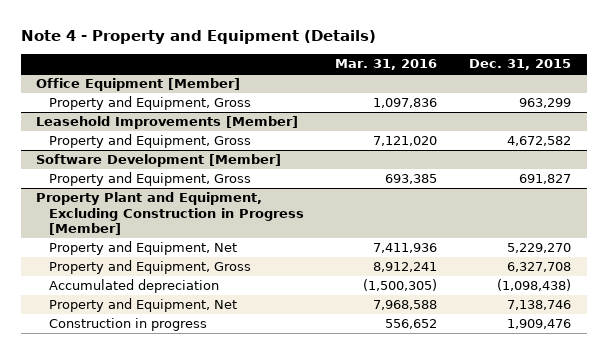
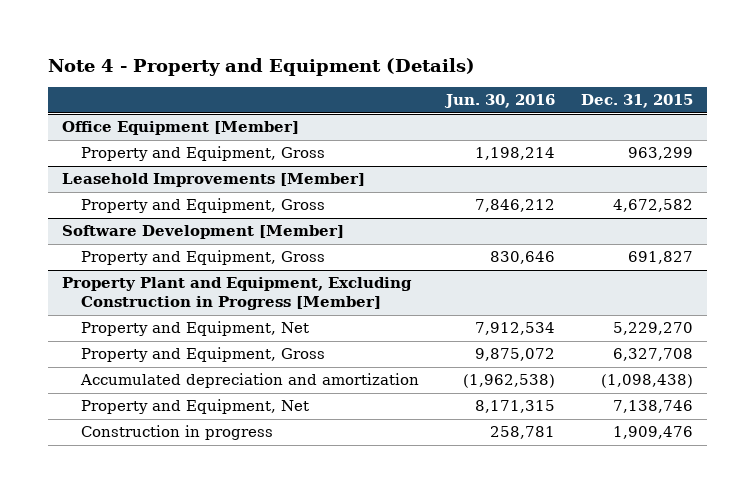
- | Mar. 31, 2016 | Dec. 31, 2015
+ | Jun. 30, 2016 | Dec. 31, 2015
@ Property Plant and Equipment, Excluding Construction in Progress [Member]
- Accumulated depreciation | (1,500,305) | (1,098,438)
+ Accumulated depreciation and amortization | (1,962,538) | (1,098,438)

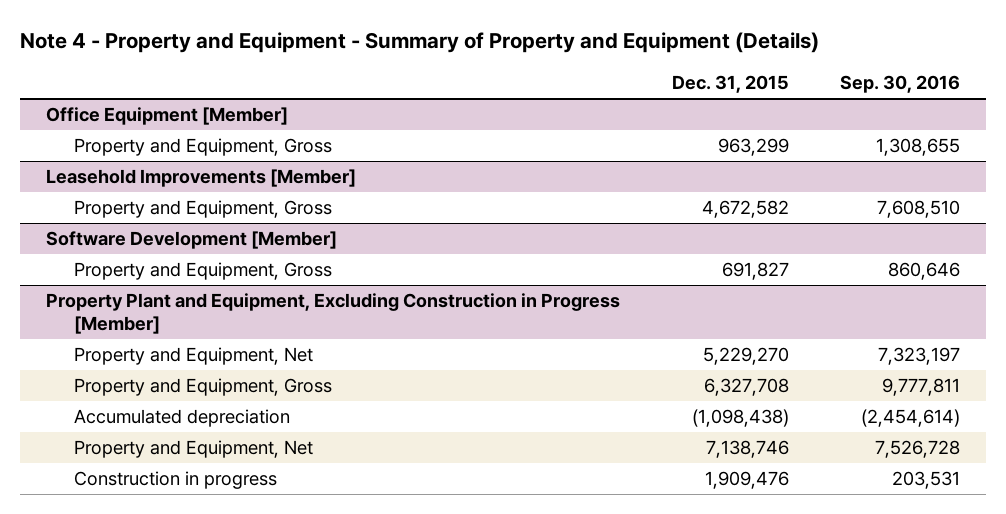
- Note 4 - Property and Equipment (Details)
+ Note 4 - Property and Equipment - Summary of Property and Equipment (Details)
- | Jun. 30, 2016 | Dec. 31, 2015
+ | Dec. 31, 2015 | Sep. 30, 2016
@ Property Plant and Equipment, Excluding Construction in Progress [Member]
- Accumulated depreciation and amortization | (1,962,538) | (1,098,438)
+ Accumulated depreciation | (1,098,438) | (2,454,614)

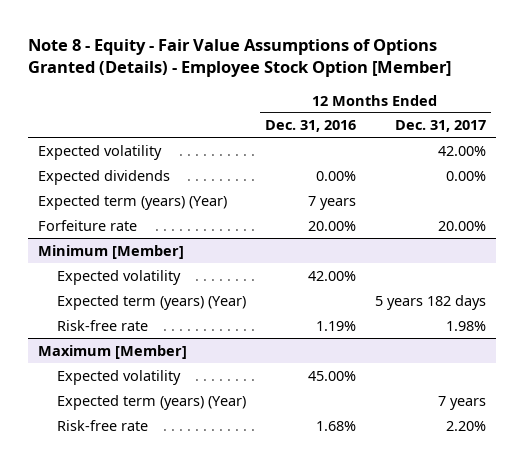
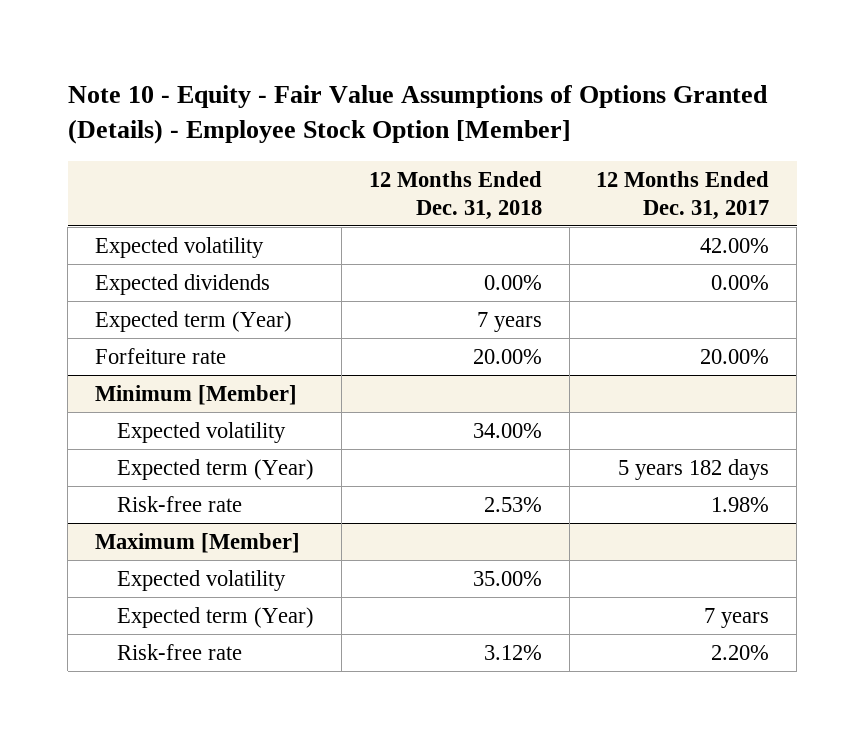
- Note 8 - Equity - Fair Value Assumptions of Options Granted (Details) - Employee Stock Option [Member]
+ Note 10 - Equity - Fair Value Assumptions of Options Granted (Details) - Employee Stock Option [Member]
- | 12 Months Ended Dec. 31, 2016 | 12 Months Ended Dec. 31, 2017
+ | 12 Months Ended Dec. 31, 2018 | 12 Months Ended Dec. 31, 2017
- Expected term (years) (Year) | 7 years |
+ Expected term (Year) | 7 years |
@ Minimum [Member]
- Expected term (years) (Year) | | 5 years 182 days
+ Expected term (Year) | | 5 years 182 days
@ Maximum [Member]
- Expected term (years) (Year) | | 7 years
+ Expected term (Year) | | 7 years

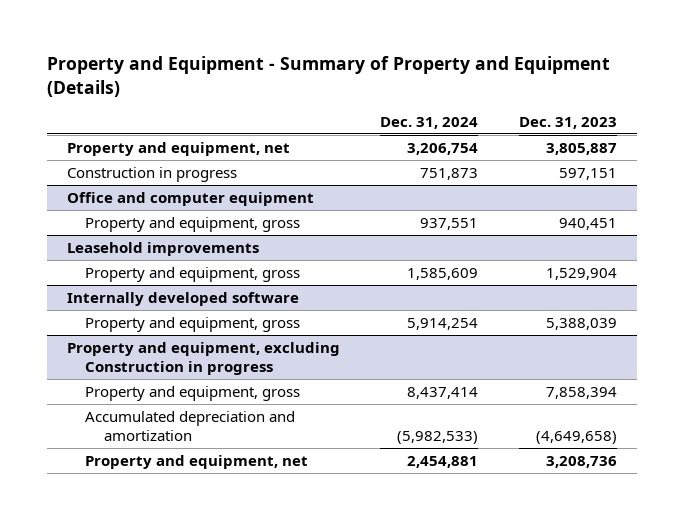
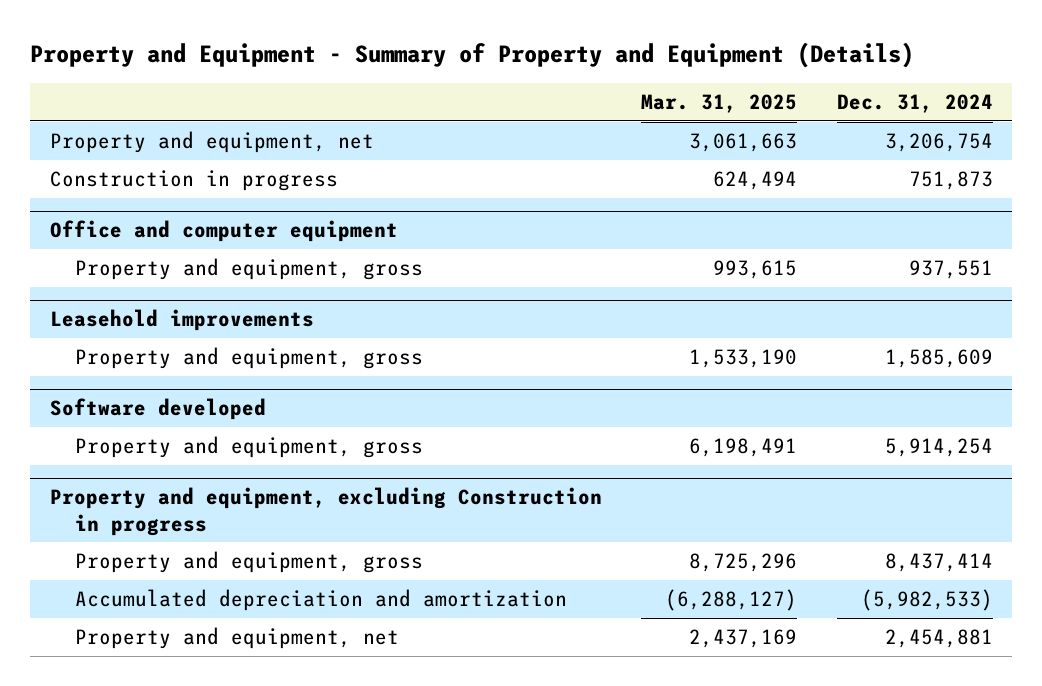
- | Dec. 31, 2024 | Dec. 31, 2023
+ | Mar. 31, 2025 | Dec. 31, 2024
- Internally developed software
+ Software developed

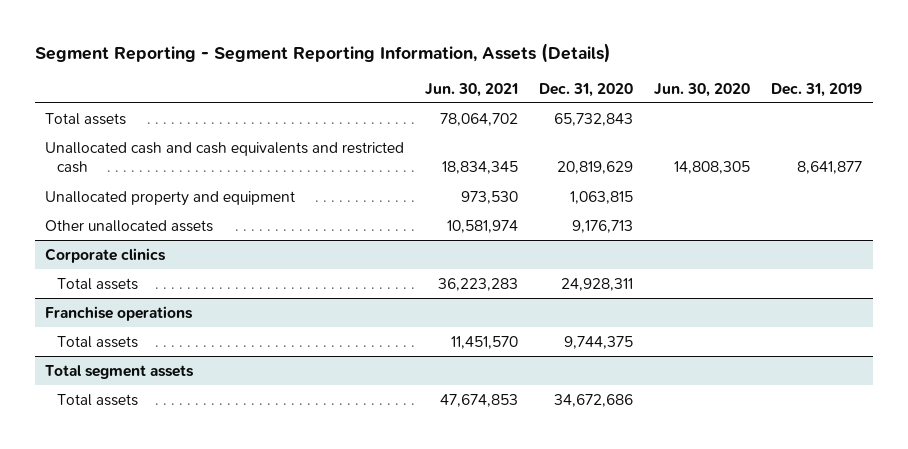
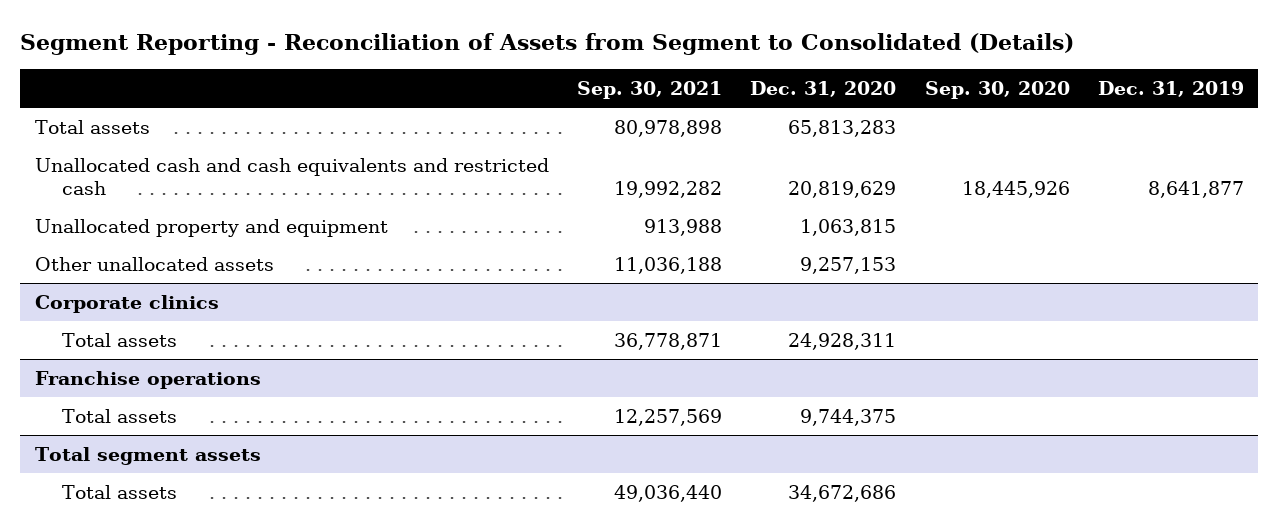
- Segment Reporting - Segment Reporting Information, Assets (Details)
+ Segment Reporting - Reconciliation of Assets from Segment to Consolidated (Details)
- | Jun. 30, 2021 | Dec. 31, 2020 | Jun. 30, 2020 | Dec. 31, 2019
+ | Sep. 30, 2021 | Dec. 31, 2020 | Sep. 30, 2020 | Dec. 31, 2019
- Total assets | 78,064,702 | 65,732,843 | |
+ Total assets | 80,978,898 | 65,813,283 | |
- Other unallocated assets | 10,581,974 | 9,176,713 | |
+ Other unallocated assets | 11,036,188 | 9,257,153 | |

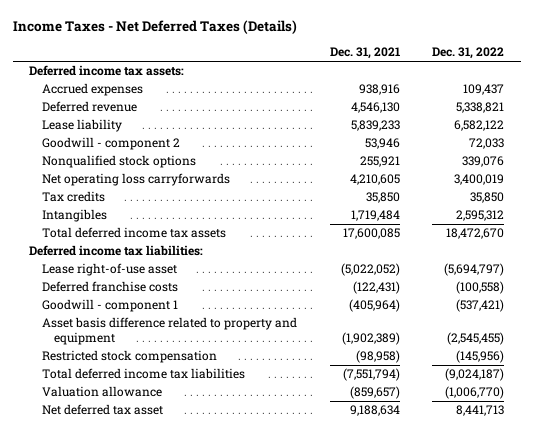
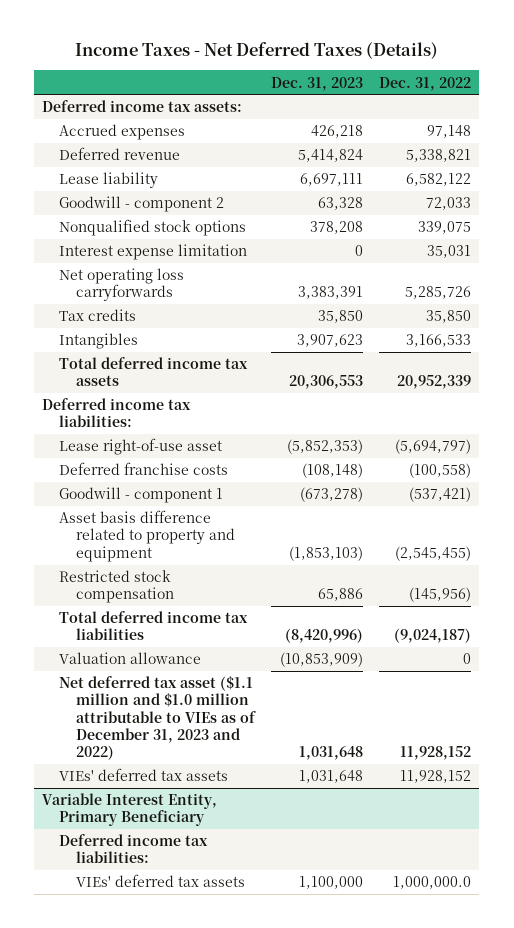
- | Dec. 31, 2021 | Dec. 31, 2022
+ | Dec. 31, 2023 | Dec. 31, 2022
- Accrued expenses | 938,916 | 109,437
+ Accrued expenses | 426,218 | 97,148
- Nonqualified stock options | 255,921 | 339,076
- Net operating loss carryforwards | 4,210,605 | 3,400,019
+ Nonqualified stock options | 378,208 | 339,075
+ Interest expense limitation | 0 | 35,031
+ Net operating loss carryforwards | 3,383,391 | 5,285,726
- Intangibles | 1,719,484 | 2,595,312
- Total deferred income tax assets | 17,600,085 | 18,472,670
+ Intangibles | 3,907,623 | 3,166,533
+ Total deferred income tax assets | 20,306,553 | 20,952,339
- Valuation allowance | (859,657) | (1,006,770)
- Net deferred tax asset | 9,188,634 | 8,441,713
+ Valuation allowance | (10,853,909) | 0
+ Net deferred tax asset ($1.1 million and $1.0 million attributable to VIEs as of December 31, 2023 and 2022) | 1,031,648 | 11,928,152
+ VIEs' deferred tax assets | 1,031,648 | 11,928,152
+ Variable Interest Entity, Primary Beneficiary
+ Deferred income tax liabilities:
+ VIEs' deferred tax assets | 1,100,000 | 1,000,000.0

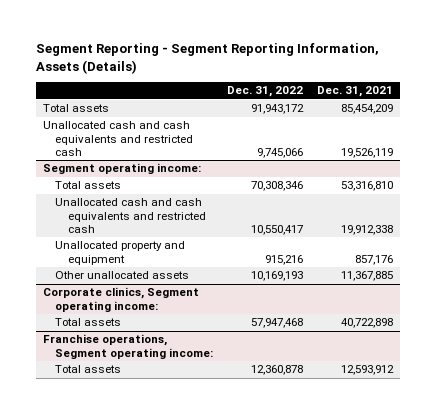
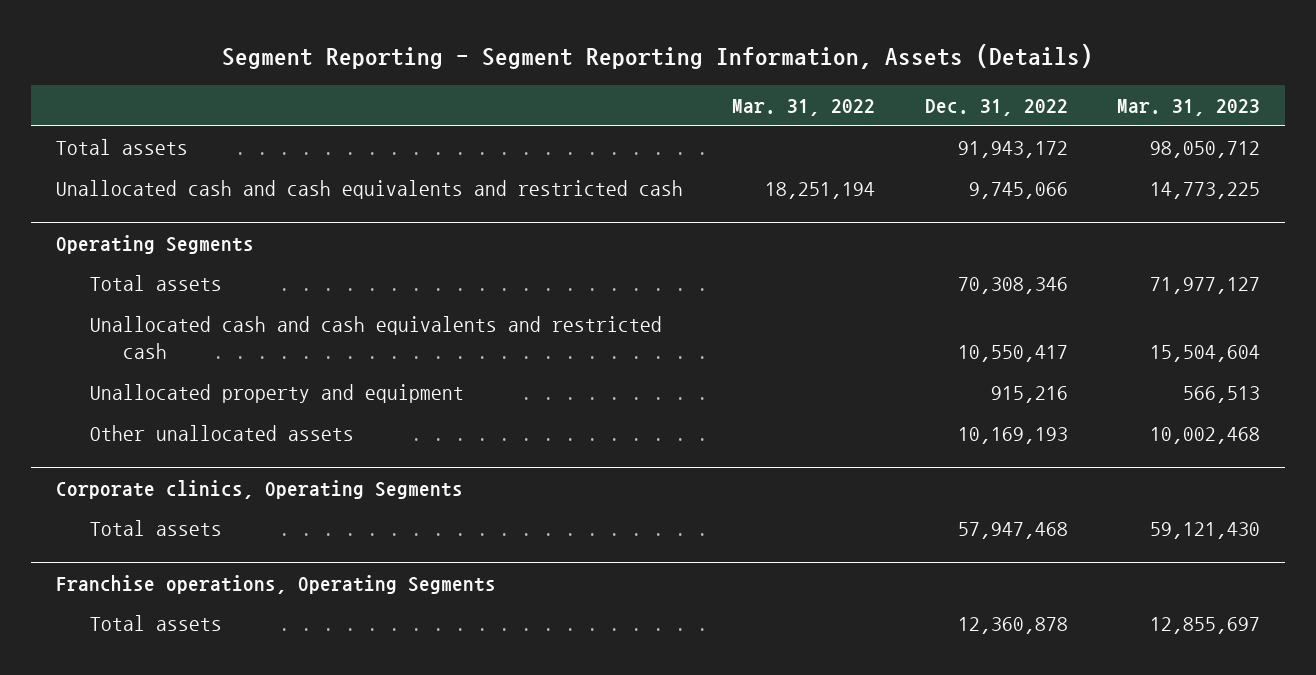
- | Dec. 31, 2022 | Dec. 31, 2021
+ | Mar. 31, 2022 | Dec. 31, 2022 | Mar. 31, 2023
- Segment operating income:
+ Operating Segments
- Corporate clinics, Segment operating income:
+ Corporate clinics, Operating Segments
- Franchise operations, Segment operating income:
+ Franchise operations, Operating Segments

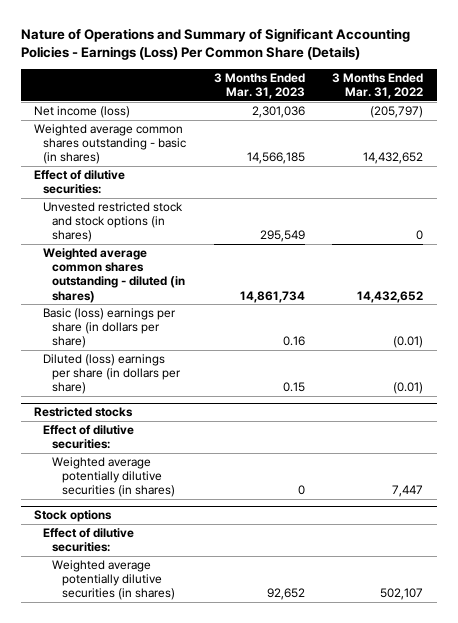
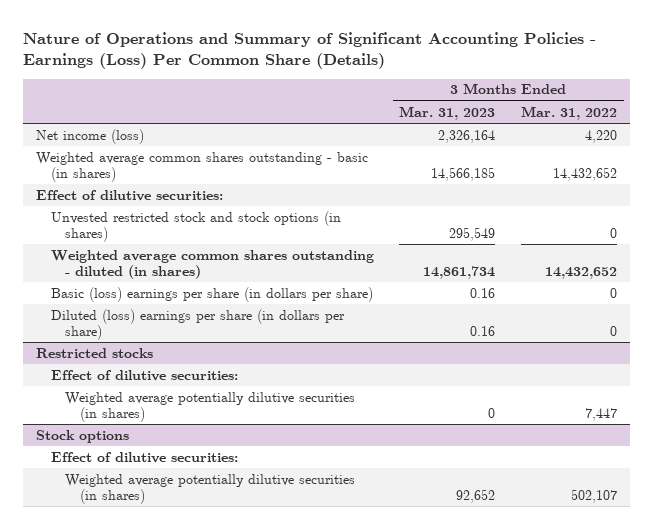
- Net income (loss) | 2,301,036 | (205,797)
+ Net income (loss) | 2,326,164 | 4,220
- Basic (loss) earnings per share (in dollars per share) | 0.16 | (0.01)
- Diluted (loss) earnings per share (in dollars per share) | 0.15 | (0.01)
+ Basic (loss) earnings per share (in dollars per share) | 0.16 | 0
+ Diluted (loss) earnings per share (in dollars per share) | 0.16 | 0

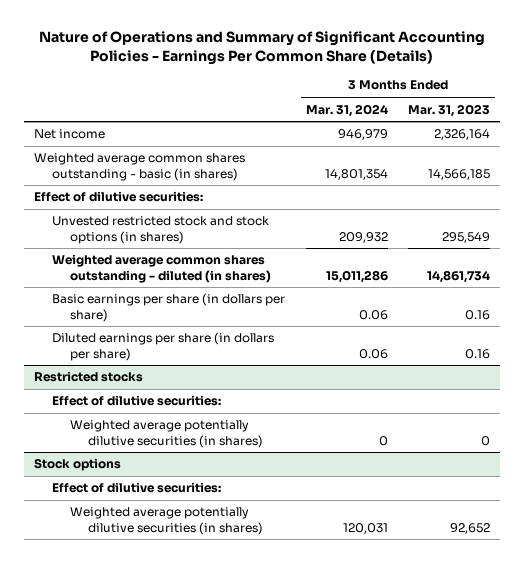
- Nature of Operations and Summary of Significant Accounting Policies - Earnings (Loss) Per Common Share (Details)
+ Nature of Operations and Summary of Significant Accounting Policies - Earnings Per Common Share (Details)
- | 3 Months Ended Mar. 31, 2023 | 3 Months Ended Mar. 31, 2022
+ | 3 Months Ended Mar. 31, 2024 | 3 Months Ended Mar. 31, 2023
- Net income (loss) | 2,326,164 | 4,220
+ Net income | 946,979 | 2,326,164
- Basic (loss) earnings per share (in dollars per share) | 0.16 | 0
- Diluted (loss) earnings per share (in dollars per share) | 0.16 | 0
+ Basic earnings per share (in dollars per share) | 0.06 | 0.16
+ Diluted earnings per share (in dollars per share) | 0.06 | 0.16

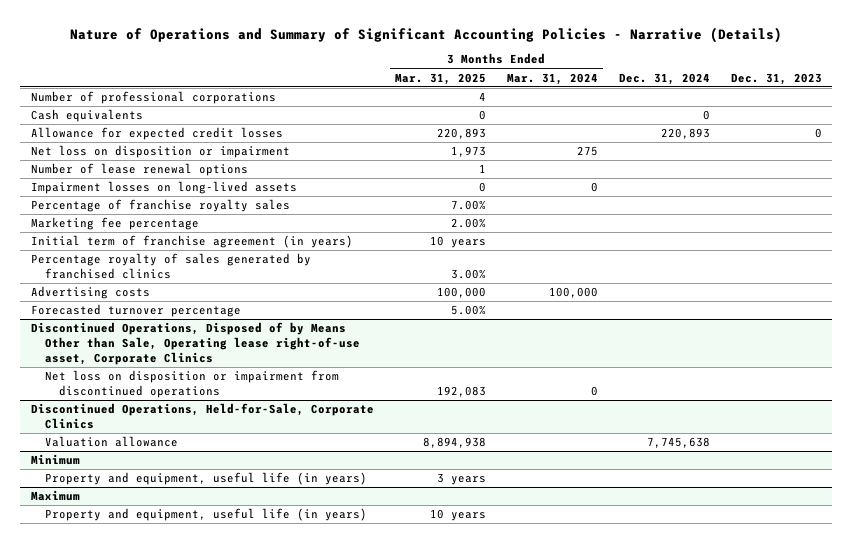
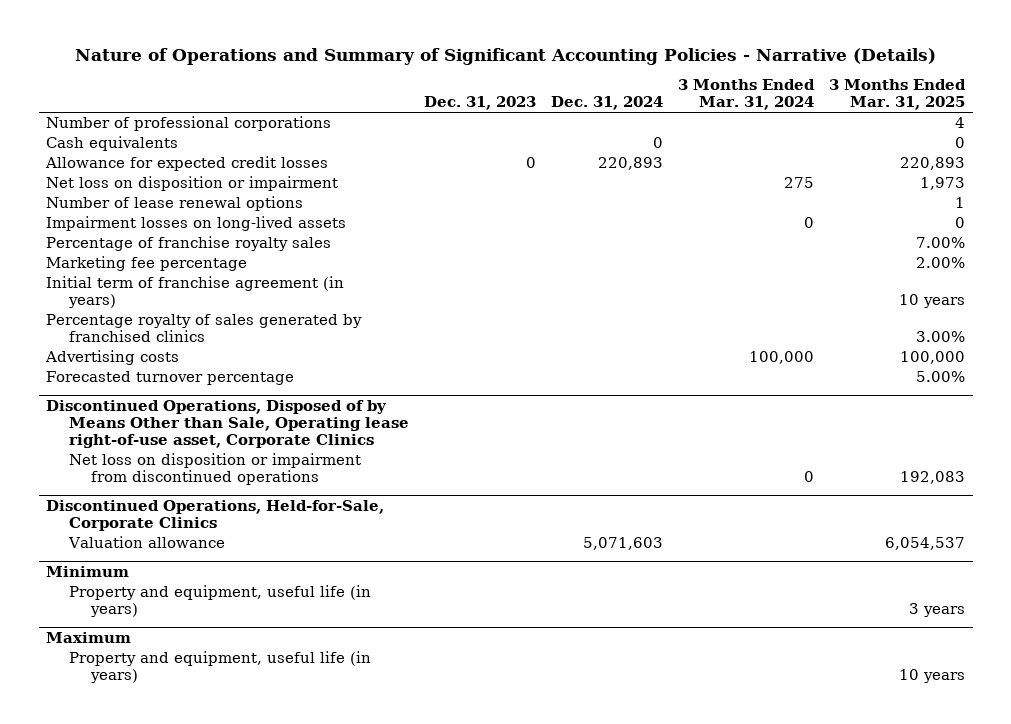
- | 3 Months Ended Mar. 31, 2025 | 3 Months Ended Mar. 31, 2024 | Dec. 31, 2024 | Dec. 31, 2023
+ | Dec. 31, 2023 | Dec. 31, 2024 | 3 Months Ended Mar. 31, 2024 | 3 Months Ended Mar. 31, 2025
@ Discontinued Operations, Held-for-Sale, Corporate Clinics
- Valuation allowance | 8,894,938 | | 7,745,638 |
+ Valuation allowance | | 5,071,603 | | 6,054,537

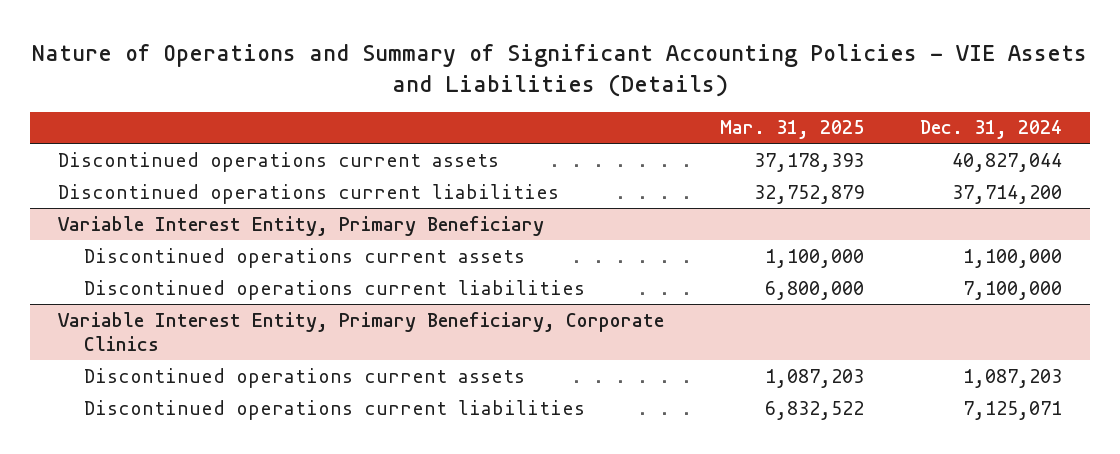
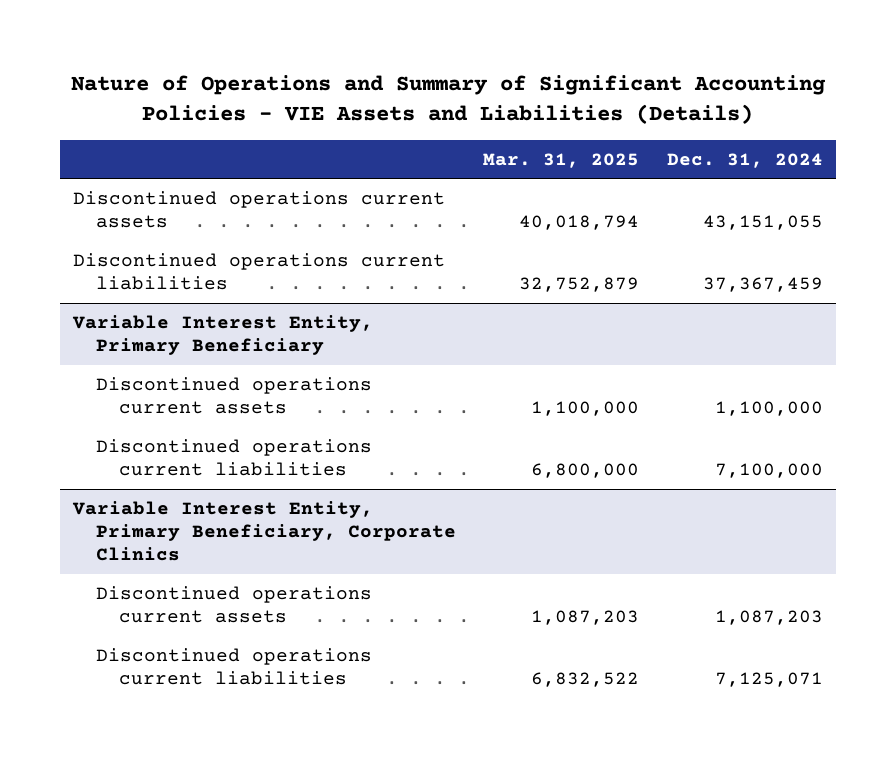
- Discontinued operations current assets | 37,178,393 | 40,827,044
- Discontinued operations current liabilities | 32,752,879 | 37,714,200
+ Discontinued operations current assets | 40,018,794 | 43,151,055
+ Discontinued operations current liabilities | 32,752,879 | 37,367,459

